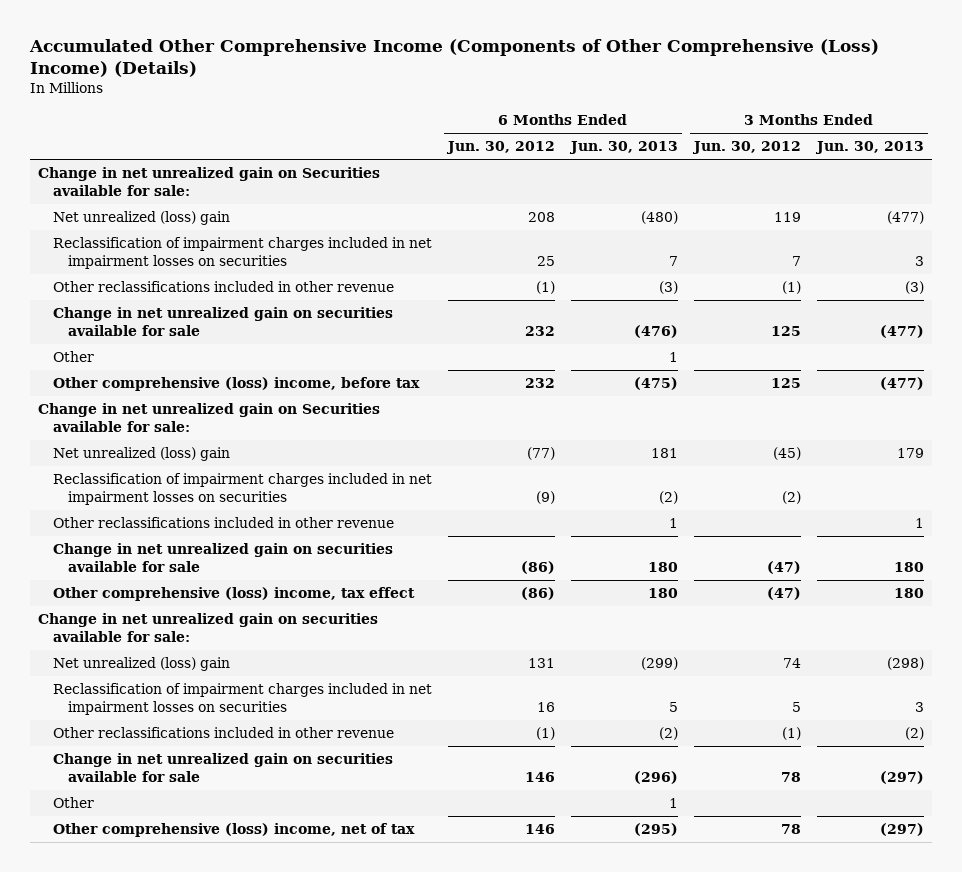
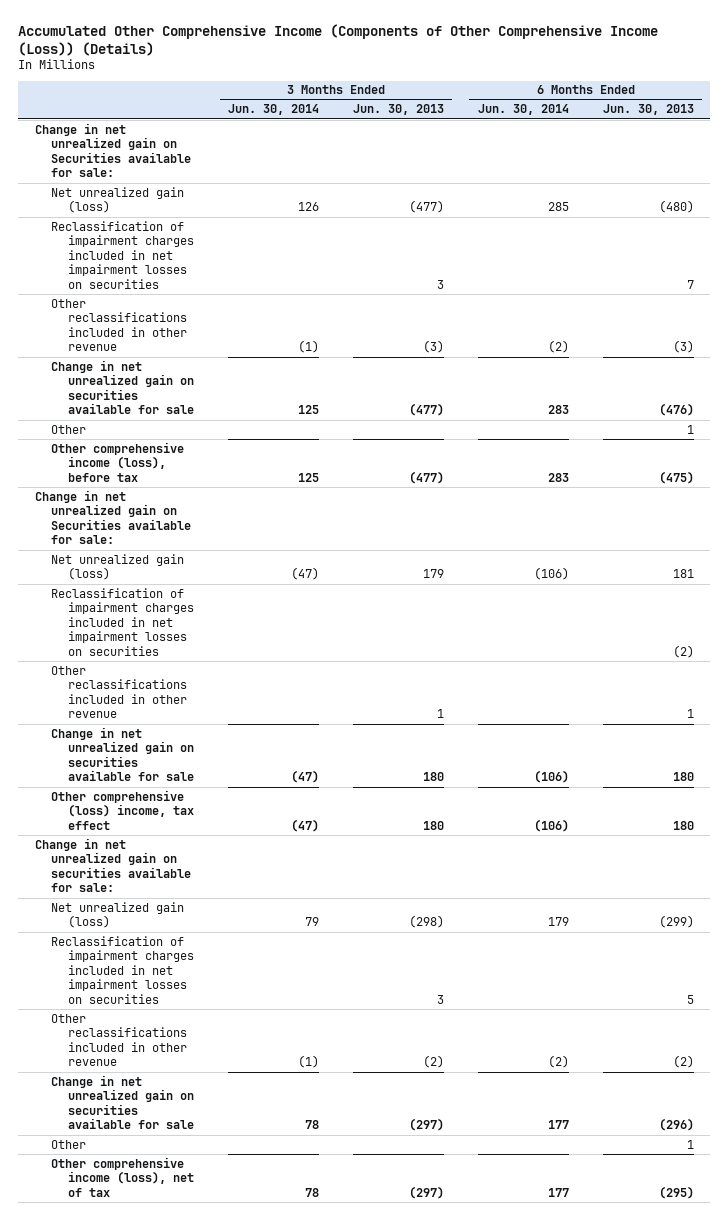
- Accumulated Other Comprehensive Income (Components of Other Comprehensive (Loss) Income) (Details)
+ Accumulated Other Comprehensive Income (Components of Other Comprehensive Income (Loss)) (Details)
- | 6 Months Ended Jun. 30, 2012 | 6 Months Ended Jun. 30, 2013 | 3 Months Ended Jun. 30, 2012 | 3 Months Ended Jun. 30, 2013
+ | 3 Months Ended Jun. 30, 2014 | 3 Months Ended Jun. 30, 2013 | 6 Months Ended Jun. 30, 2014 | 6 Months Ended Jun. 30, 2013
- Net unrealized (loss) gain | 208 | (480) | 119 | (477)
+ Net unrealized gain (loss) | 126 | (477) | 285 | (480)
- Other comprehensive (loss) income, before tax | 232 | (475) | 125 | (477)
+ Other comprehensive income (loss), before tax | 125 | (477) | 283 | (475)
- Net unrealized (loss) gain | (77) | 181 | (45) | 179
+ Net unrealized gain (loss) | (47) | 179 | (106) | 181
- Net unrealized (loss) gain | 131 | (299) | 74 | (298)
+ Net unrealized gain (loss) | 79 | (298) | 179 | (299)
- Other comprehensive (loss) income, net of tax | 146 | (295) | 78 | (297)
+ Other comprehensive income (loss), net of tax | 78 | (297) | 177 | (295)

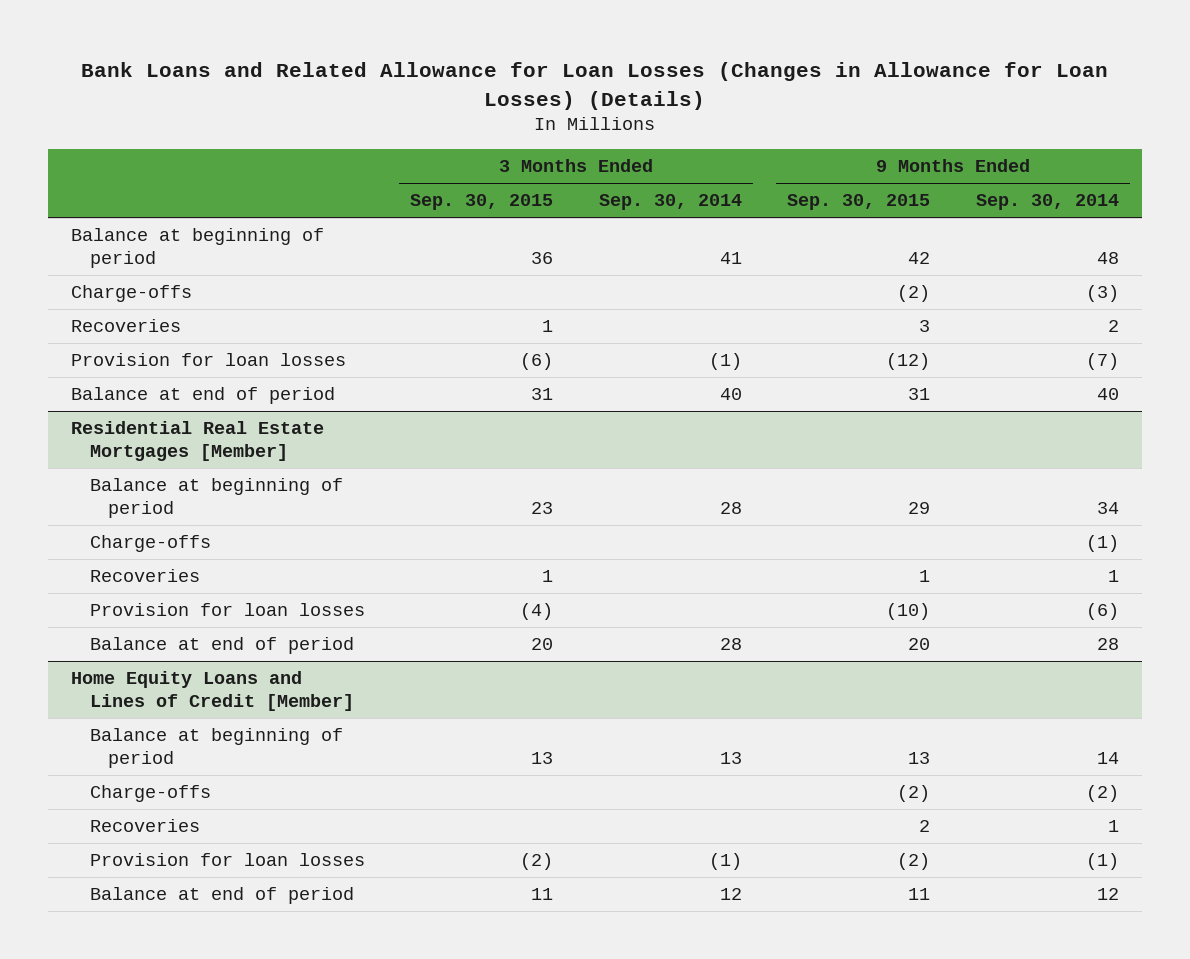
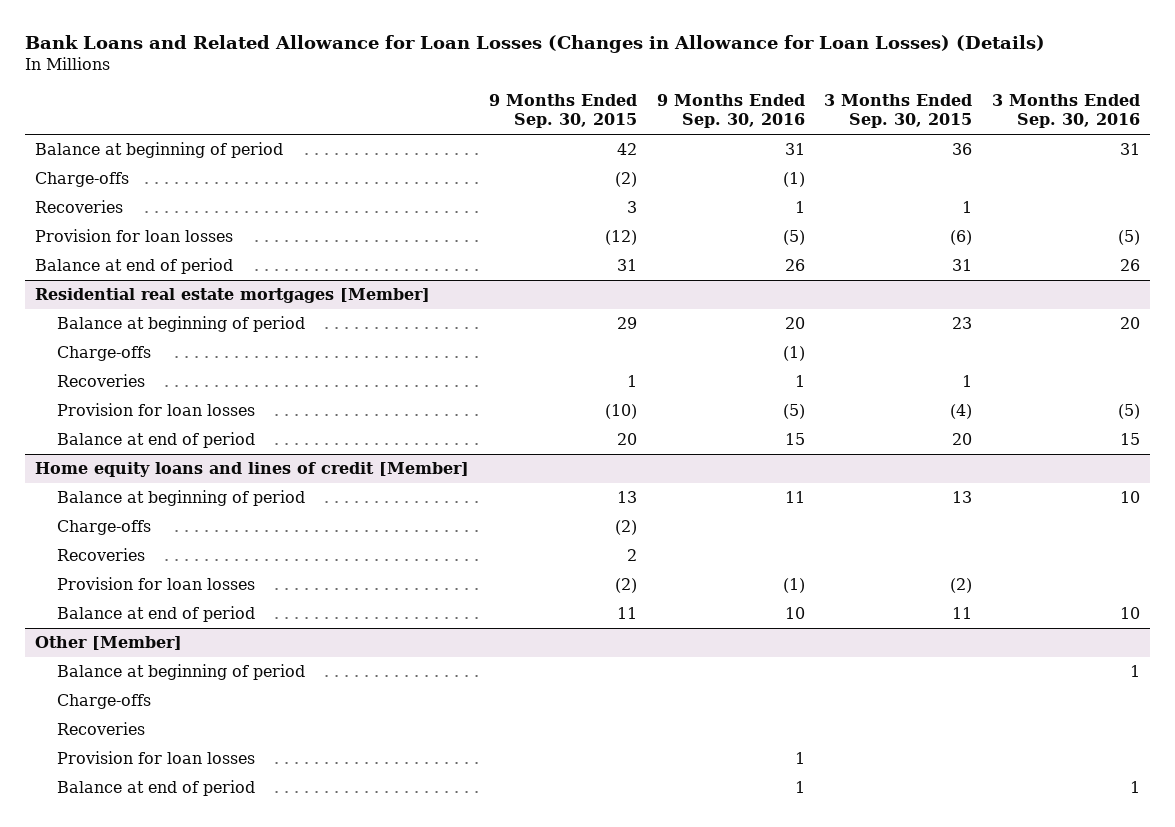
- | 3 Months Ended Sep. 30, 2015 | 3 Months Ended Sep. 30, 2014 | 9 Months Ended Sep. 30, 2015 | 9 Months Ended Sep. 30, 2014
+ | 9 Months Ended Sep. 30, 2015 | 9 Months Ended Sep. 30, 2016 | 3 Months Ended Sep. 30, 2015 | 3 Months Ended Sep. 30, 2016
- Residential Real Estate Mortgages [Member]
+ Residential real estate mortgages [Member]
- Home Equity Loans and Lines of Credit [Member]
+ Home equity loans and lines of credit [Member]
+ Other [Member]
+ Balance at beginning of period | | | | 1
+ Charge-offs
+ Recoveries
+ Provision for loan losses | | 1 | |
+ Balance at end of period | | 1 | | 1

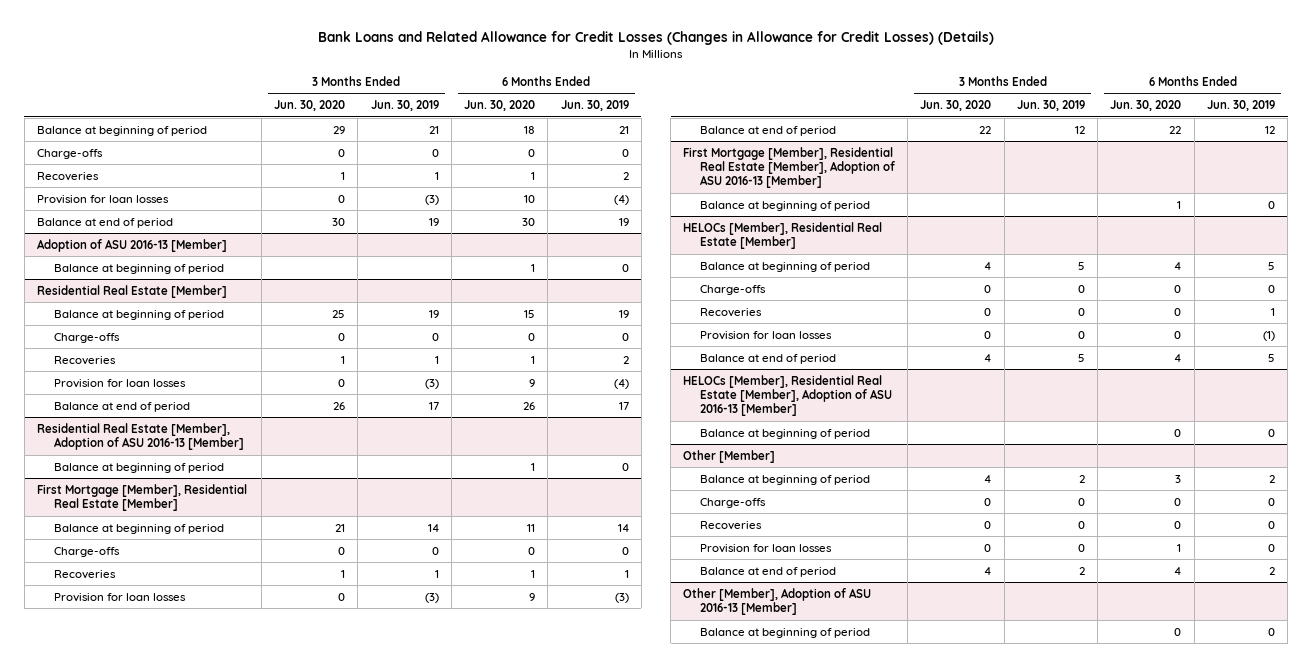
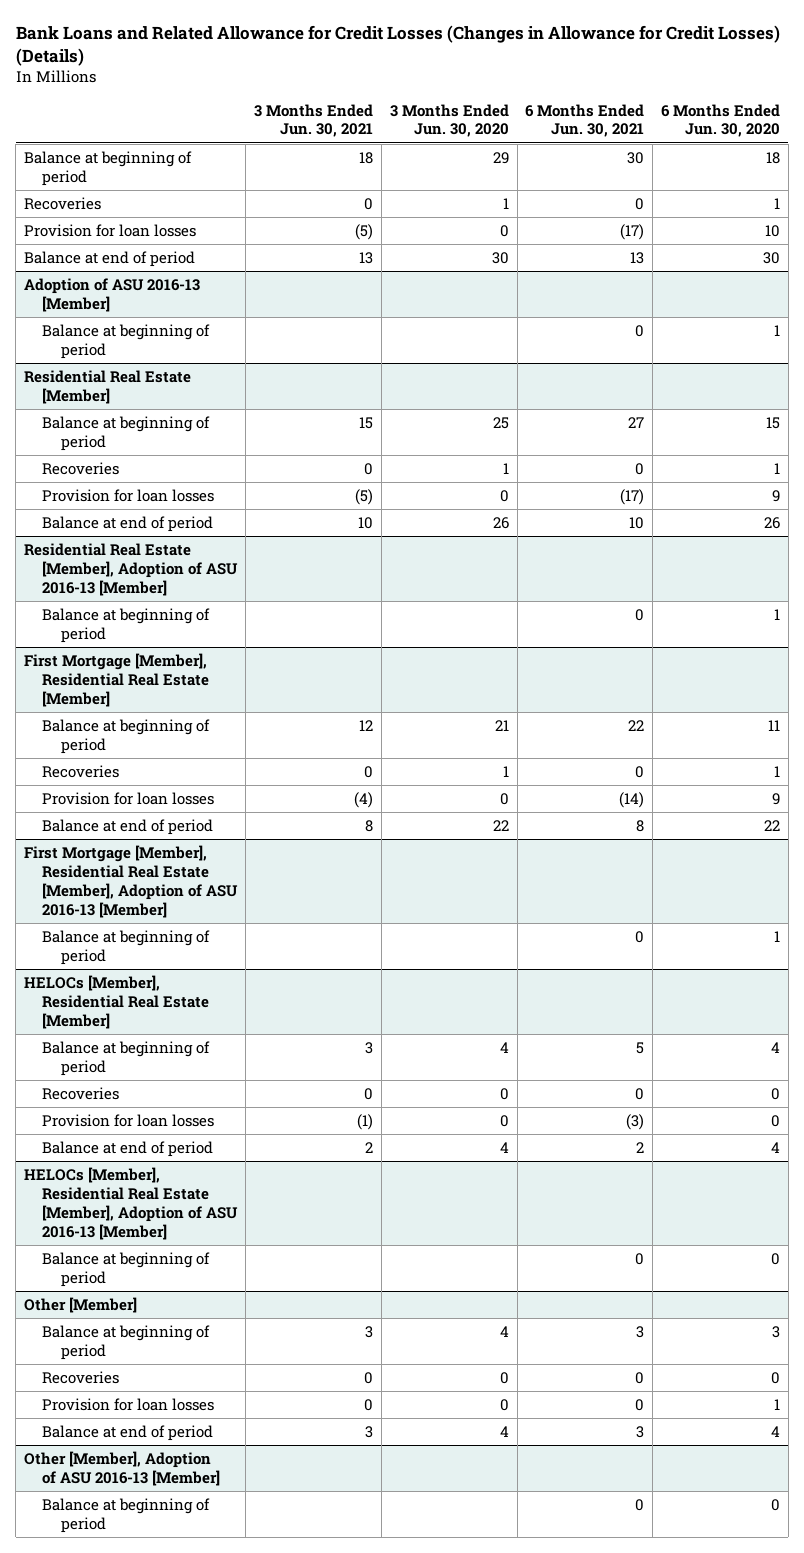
- | 3 Months Ended Jun. 30, 2020 | 3 Months Ended Jun. 30, 2019 | 6 Months Ended Jun. 30, 2020 | 6 Months Ended Jun. 30, 2019
+ | 3 Months Ended Jun. 30, 2021 | 3 Months Ended Jun. 30, 2020 | 6 Months Ended Jun. 30, 2021 | 6 Months Ended Jun. 30, 2020
- Charge-offs | 0 | 0 | 0 | 0
@ Residential Real Estate [Member]
- Charge-offs | 0 | 0 | 0 | 0
@ First Mortgage [Member], Residential Real Estate [Member]
- Charge-offs | 0 | 0 | 0 | 0
@ HELOCs [Member], Residential Real Estate [Member]
- Charge-offs | 0 | 0 | 0 | 0
@ Other [Member]
- Charge-offs | 0 | 0 | 0 | 0

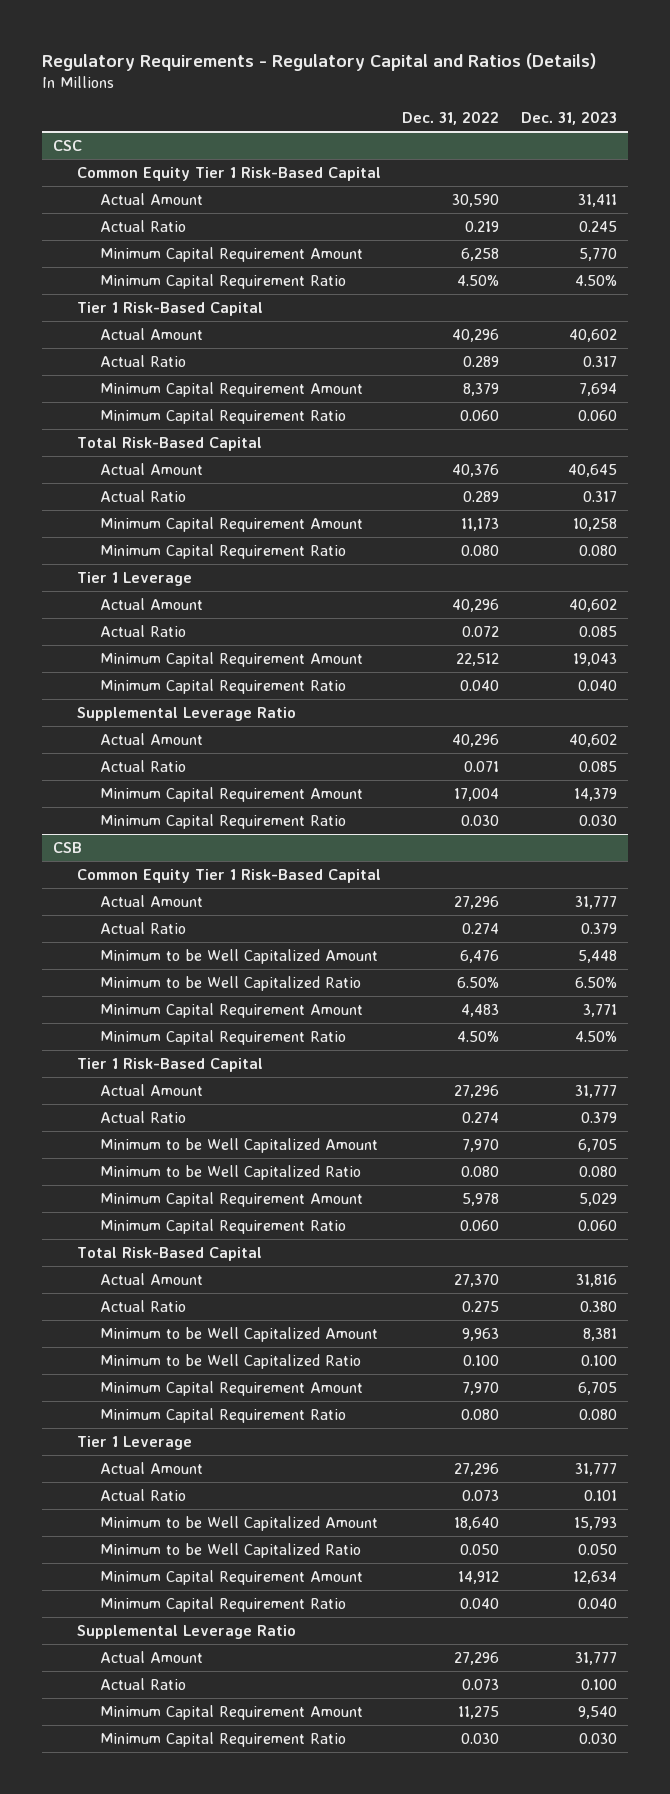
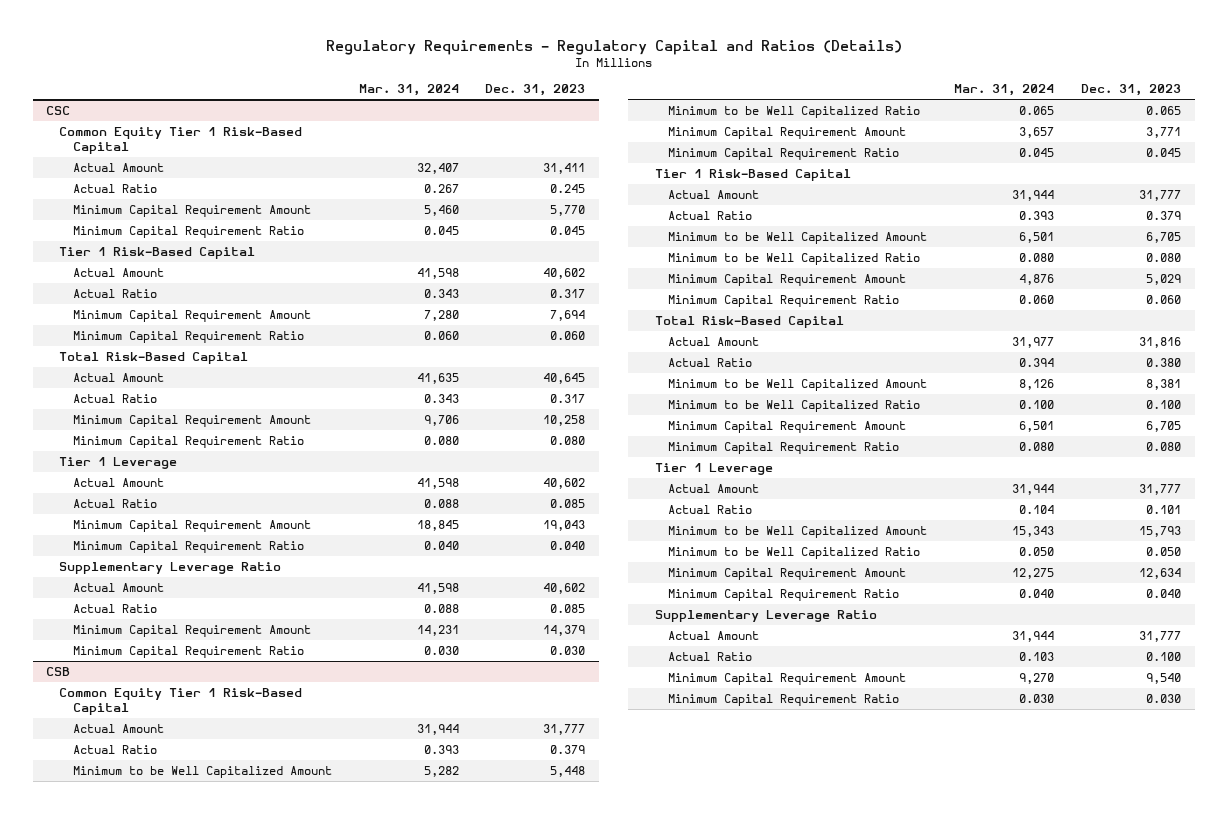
- | Dec. 31, 2022 | Dec. 31, 2023
+ | Mar. 31, 2024 | Dec. 31, 2023
@ CSC
- Minimum Capital Requirement Ratio | 4.50% | 4.50%
+ Minimum Capital Requirement Ratio | 0.045 | 0.045
- Supplemental Leverage Ratio
+ Supplementary Leverage Ratio
@ CSB
- Minimum to be Well Capitalized Ratio | 6.50% | 6.50%
+ Minimum to be Well Capitalized Ratio | 0.065 | 0.065
- Minimum Capital Requirement Ratio | 4.50% | 4.50%
+ Minimum Capital Requirement Ratio | 0.045 | 0.045
- Supplemental Leverage Ratio
+ Supplementary Leverage Ratio

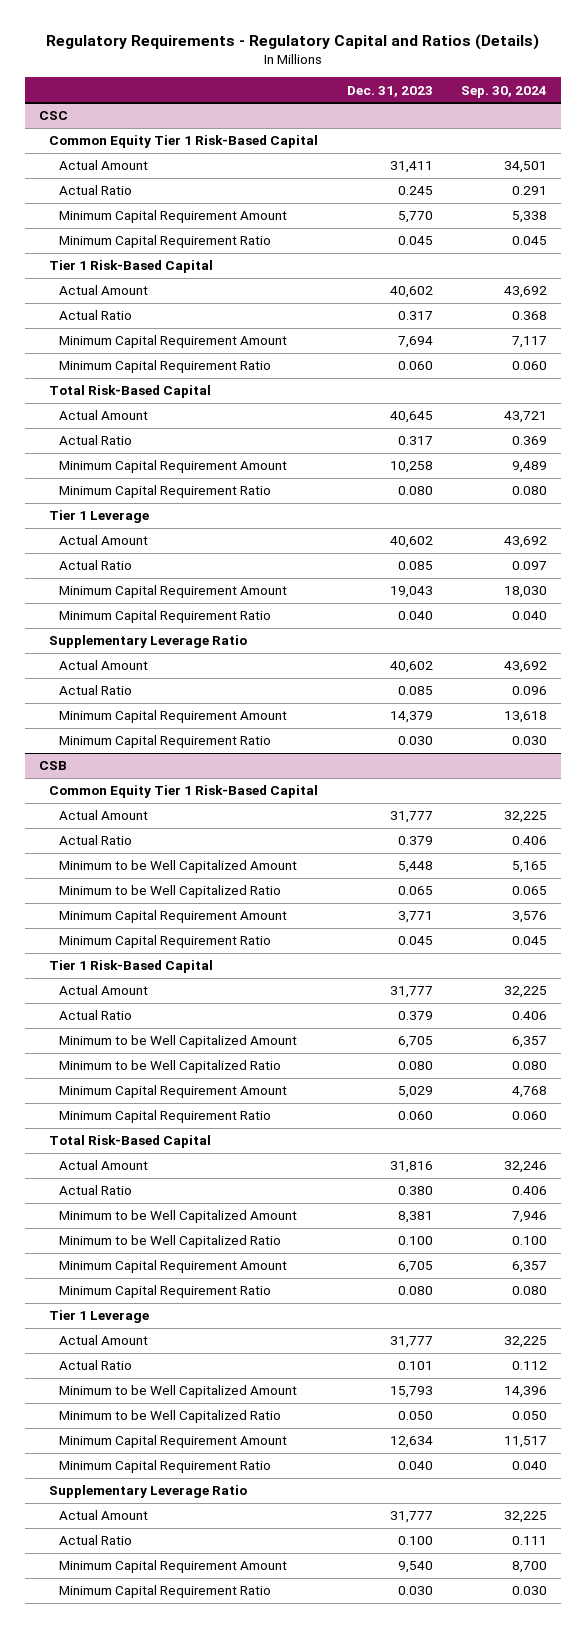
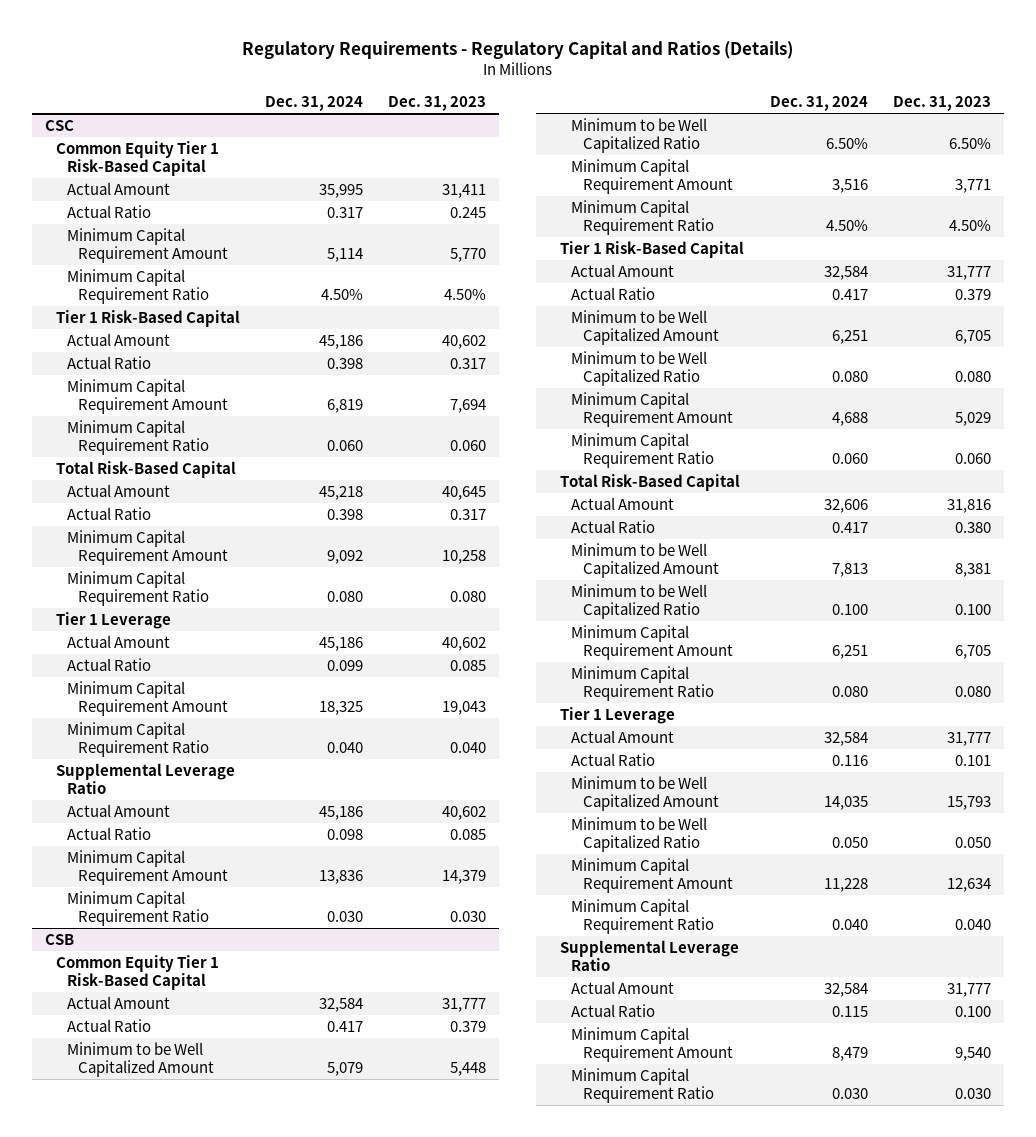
- | Dec. 31, 2023 | Sep. 30, 2024
+ | Dec. 31, 2024 | Dec. 31, 2023
@ CSC
- Minimum Capital Requirement Ratio | 0.045 | 0.045
+ Minimum Capital Requirement Ratio | 4.50% | 4.50%
- Supplementary Leverage Ratio
+ Supplemental Leverage Ratio
@ CSB
- Minimum to be Well Capitalized Ratio | 0.065 | 0.065
+ Minimum to be Well Capitalized Ratio | 6.50% | 6.50%
- Minimum Capital Requirement Ratio | 0.045 | 0.045
+ Minimum Capital Requirement Ratio | 4.50% | 4.50%
- Supplementary Leverage Ratio
+ Supplemental Leverage Ratio

